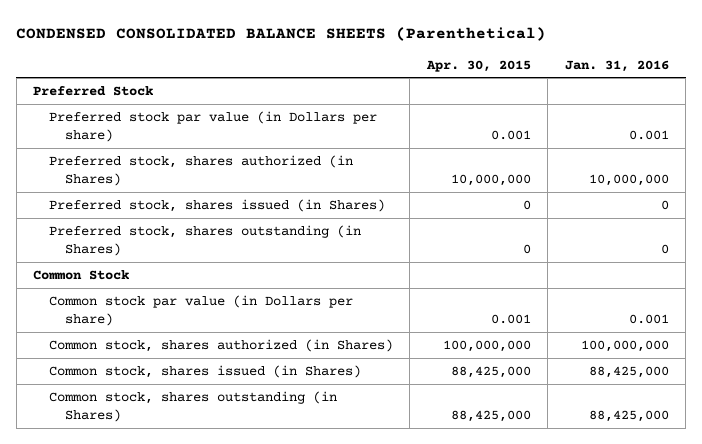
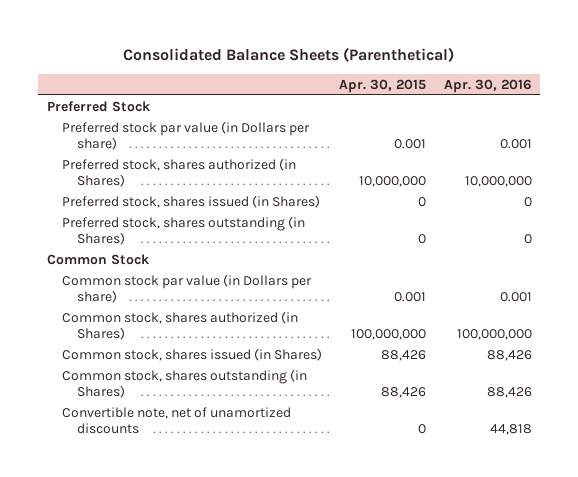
- CONDENSED CONSOLIDATED BALANCE SHEETS (Parenthetical)
+ Consolidated Balance Sheets (Parenthetical)
- | Apr. 30, 2015 | Jan. 31, 2016
+ | Apr. 30, 2015 | Apr. 30, 2016
- Common stock, shares issued (in Shares) | 88,425,000 | 88,425,000
- Common stock, shares outstanding (in Shares) | 88,425,000 | 88,425,000
+ Common stock, shares issued (in Shares) | 88,426 | 88,426
+ Common stock, shares outstanding (in Shares) | 88,426 | 88,426
+ Convertible note, net of unamortized discounts | 0 | 44,818

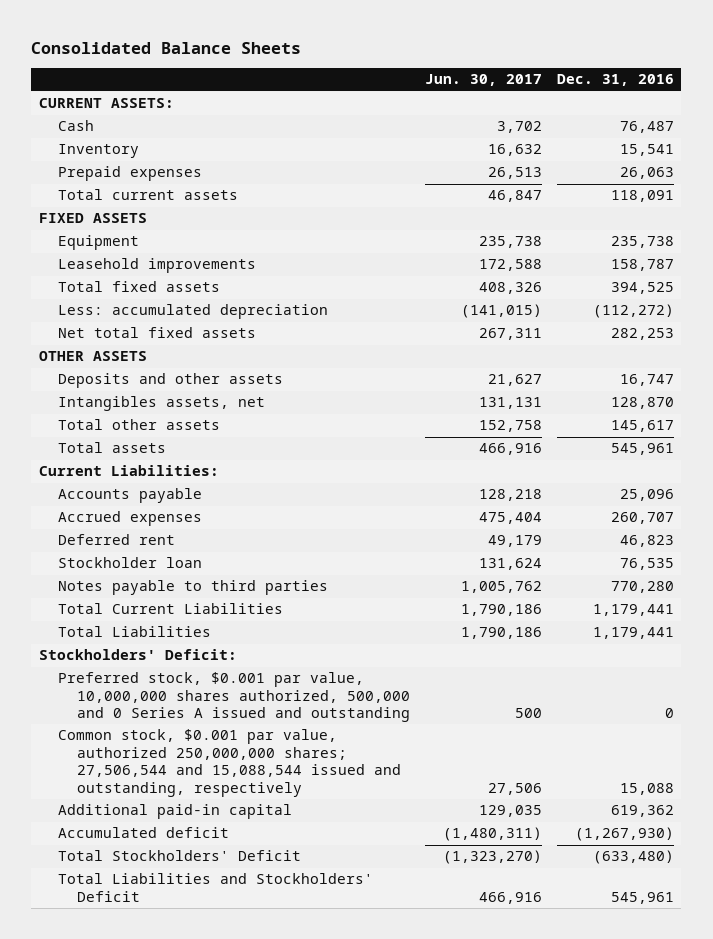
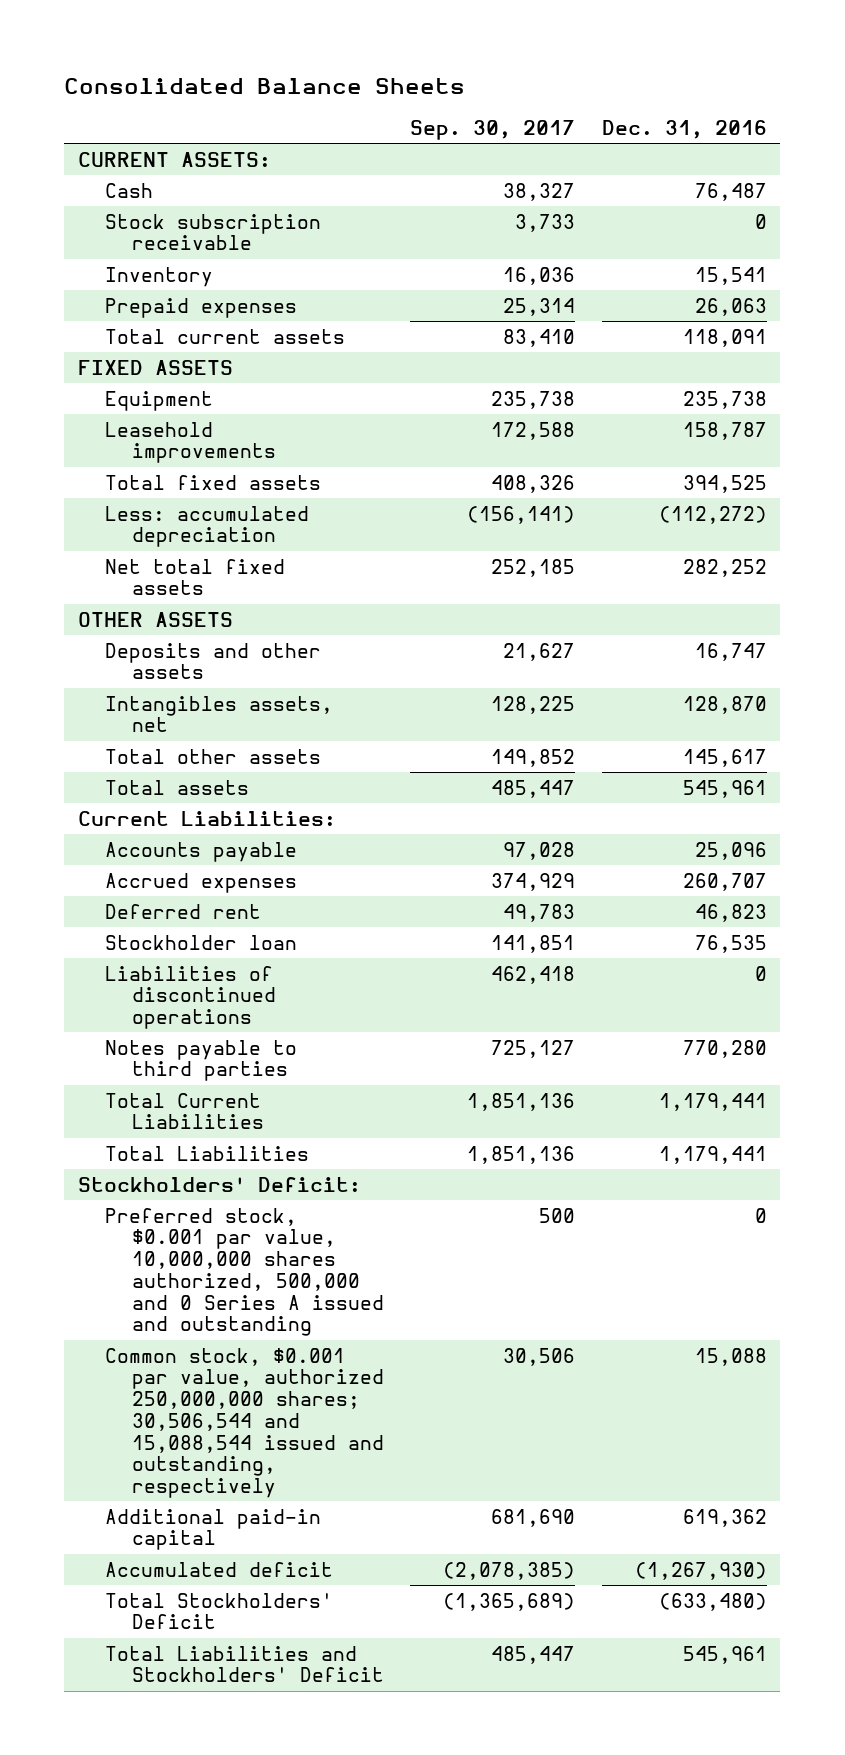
- | Jun. 30, 2017 | Dec. 31, 2016
+ | Sep. 30, 2017 | Dec. 31, 2016
+ Stock subscription receivable | 3,733 | 0
- Net total fixed assets | 267,311 | 282,253
+ Net total fixed assets | 252,185 | 282,252
+ Liabilities of discontinued operations | 462,418 | 0
- Common stock, $0.001 par value, authorized 250,000,000 shares; 27,506,544 and 15,088,544 issued and outstanding, respectively | 27,506 | 15,088
+ Common stock, $0.001 par value, authorized 250,000,000 shares; 30,506,544 and 15,088,544 issued and outstanding, respectively | 30,506 | 15,088

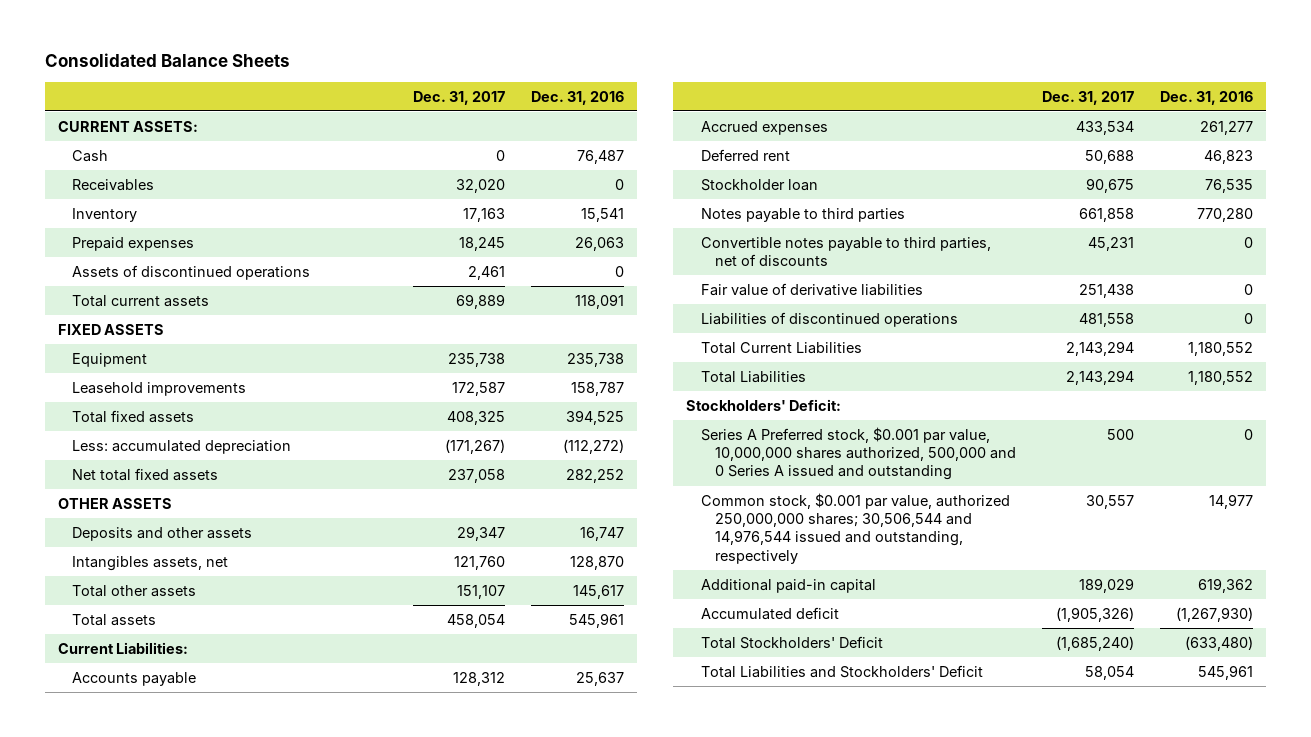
- | Sep. 30, 2017 | Dec. 31, 2016
+ | Dec. 31, 2017 | Dec. 31, 2016
- Stock subscription receivable | 3,733 | 0
+ Receivables | 32,020 | 0
+ Assets of discontinued operations | 2,461 | 0
- Accounts payable | 97,028 | 25,096
- Accrued expenses | 374,929 | 260,707
+ Accounts payable | 128,312 | 25,637
+ Accrued expenses | 433,534 | 261,277
- Total Current Liabilities | 1,851,136 | 1,179,441
- Total Liabilities | 1,851,136 | 1,179,441
+ Convertible notes payable to third parties, net of discounts | 45,231 | 0
+ Fair value of derivative liabilities | 251,438 | 0
moved down: Liabilities of discontinued operations | 481,558 | 0
+ Total Current Liabilities | 2,143,294 | 1,180,552
+ Total Liabilities | 2,143,294 | 1,180,552
- Preferred stock, $0.001 par value, 10,000,000 shares authorized, 500,000 and 0 Series A issued and outstanding | 500 | 0
- Common stock, $0.001 par value, authorized 250,000,000 shares; 30,506,544 and 15,088,544 issued and outstanding, respectively | 30,506 | 15,088
+ Series A Preferred stock, $0.001 par value, 10,000,000 shares authorized, 500,000 and 0 Series A issued and outstanding | 500 | 0
+ Common stock, $0.001 par value, authorized 250,000,000 shares; 30,506,544 and 14,976,544 issued and outstanding, respectively | 30,557 | 14,977

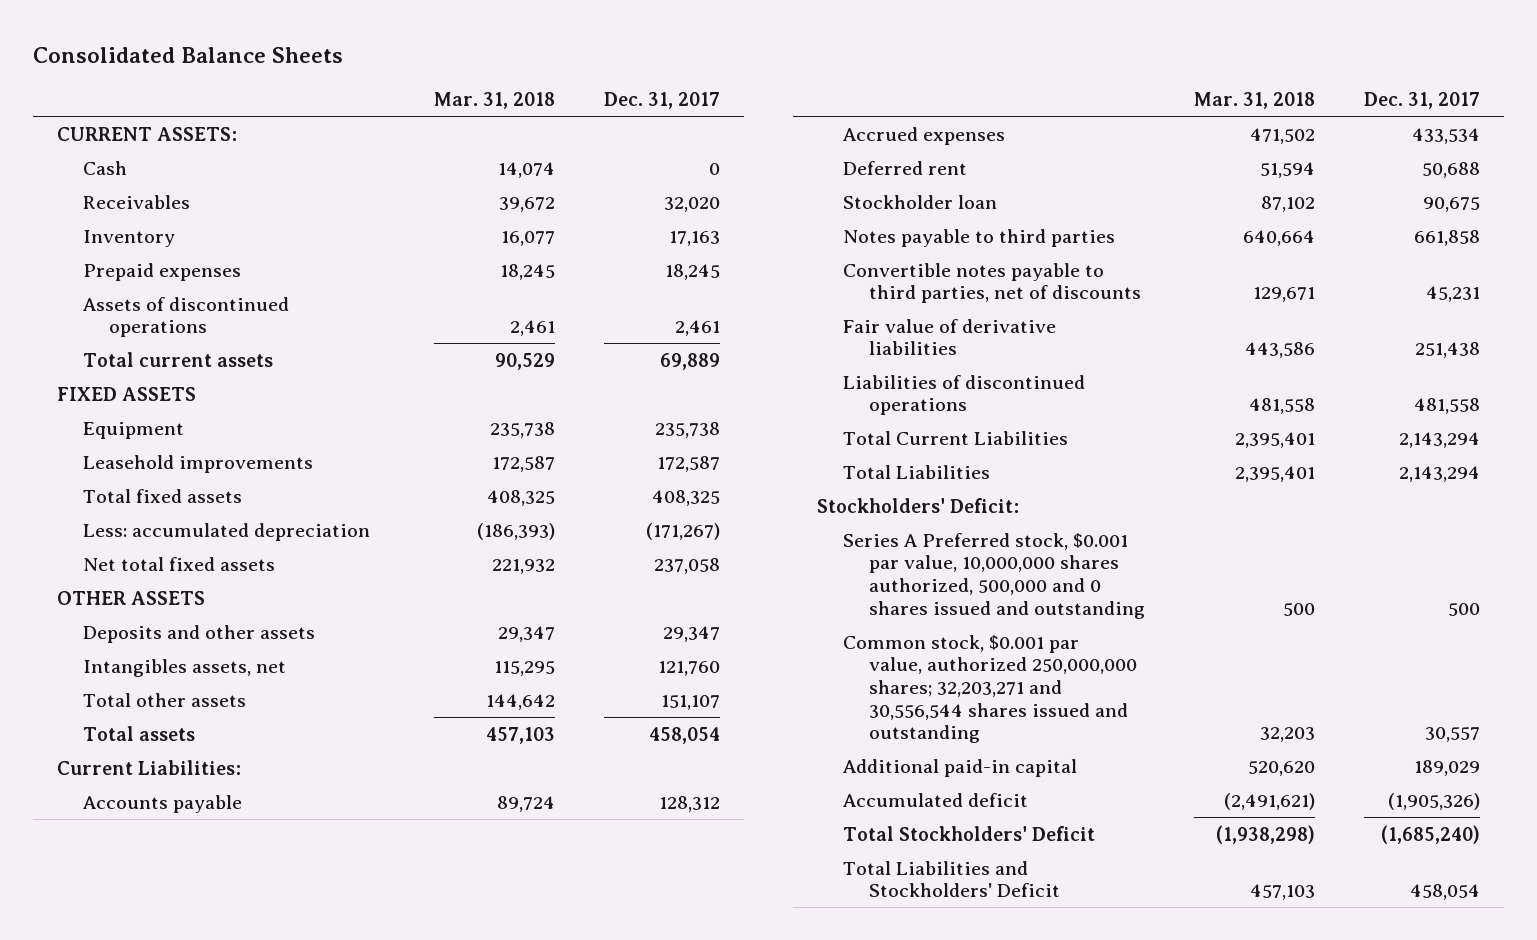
- | Dec. 31, 2017 | Dec. 31, 2016
+ | Mar. 31, 2018 | Dec. 31, 2017
- Series A Preferred stock, $0.001 par value, 10,000,000 shares authorized, 500,000 and 0 Series A issued and outstanding | 500 | 0
- Common stock, $0.001 par value, authorized 250,000,000 shares; 30,506,544 and 14,976,544 issued and outstanding, respectively | 30,557 | 14,977
+ Series A Preferred stock, $0.001 par value, 10,000,000 shares authorized, 500,000 and 0 shares issued and outstanding | 500 | 500
+ Common stock, $0.001 par value, authorized 250,000,000 shares; 32,203,271 and 30,556,544 shares issued and outstanding | 32,203 | 30,557
- Total Liabilities and Stockholders' Deficit | 58,054 | 545,961
+ Total Liabilities and Stockholders' Deficit | 457,103 | 458,054

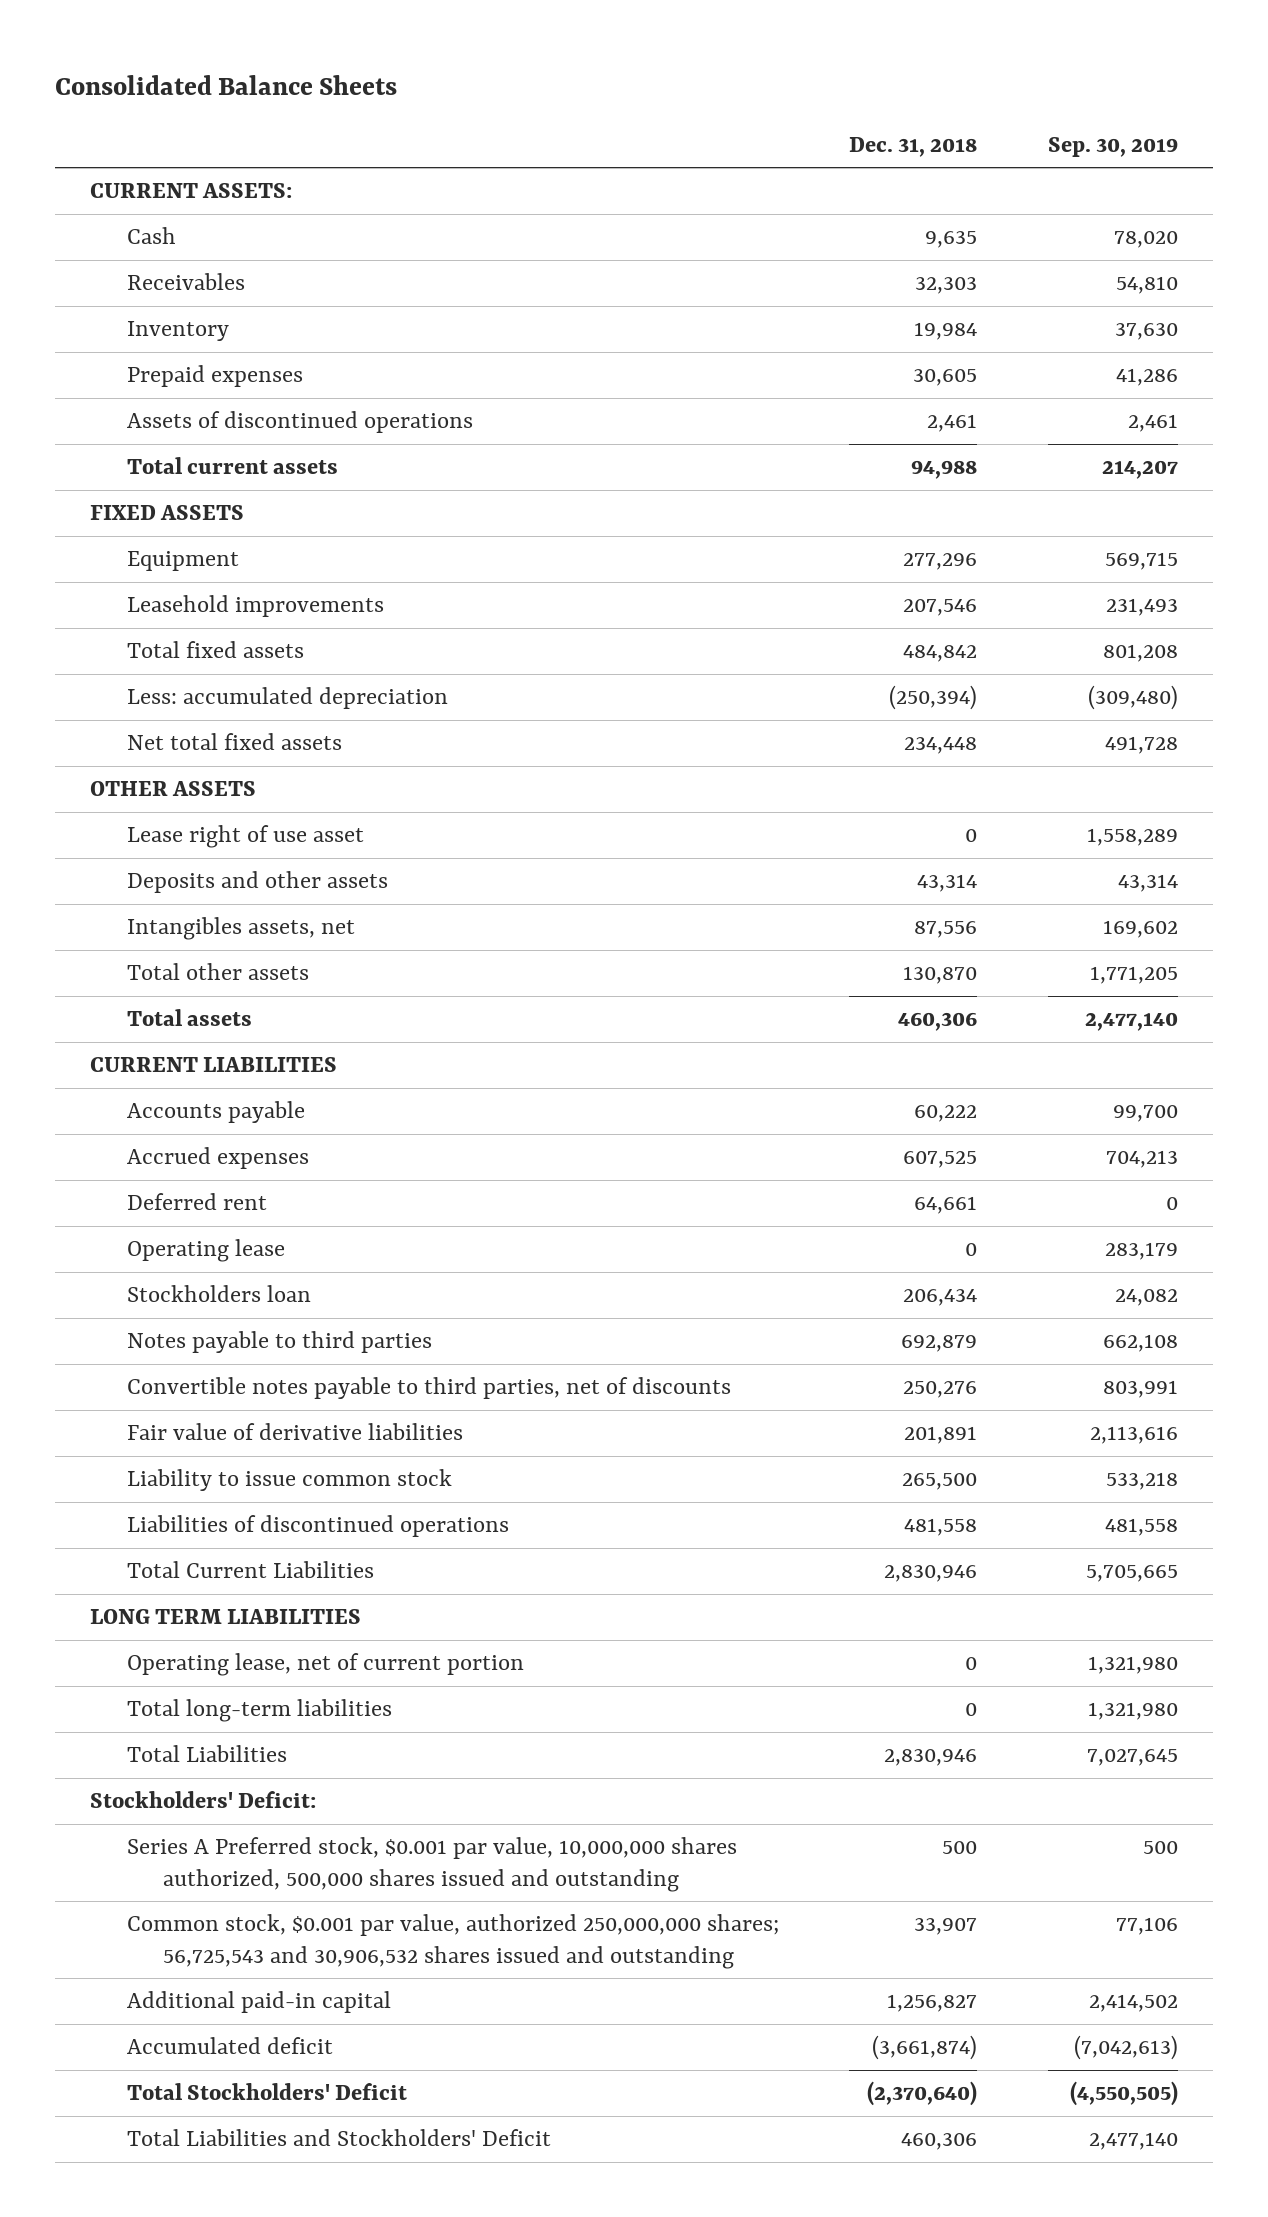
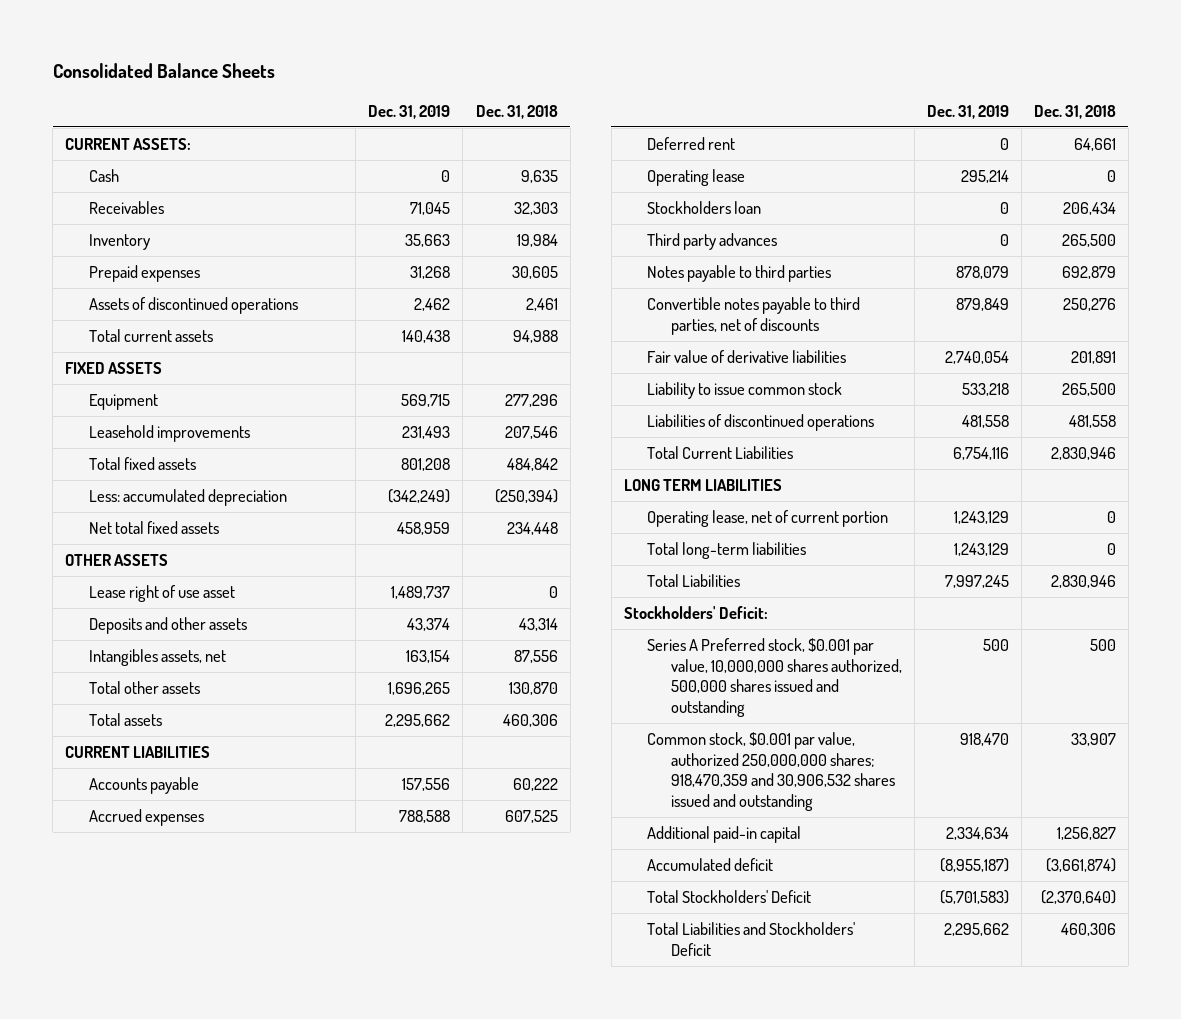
- | Dec. 31, 2018 | Sep. 30, 2019
+ | Dec. 31, 2019 | Dec. 31, 2018
+ Third party advances | 0 | 265,500
- Common stock, $0.001 par value, authorized 250,000,000 shares; 56,725,543 and 30,906,532 shares issued and outstanding | 33,907 | 77,106
+ Common stock, $0.001 par value, authorized 250,000,000 shares; 918,470,359 and 30,906,532 shares issued and outstanding | 918,470 | 33,907

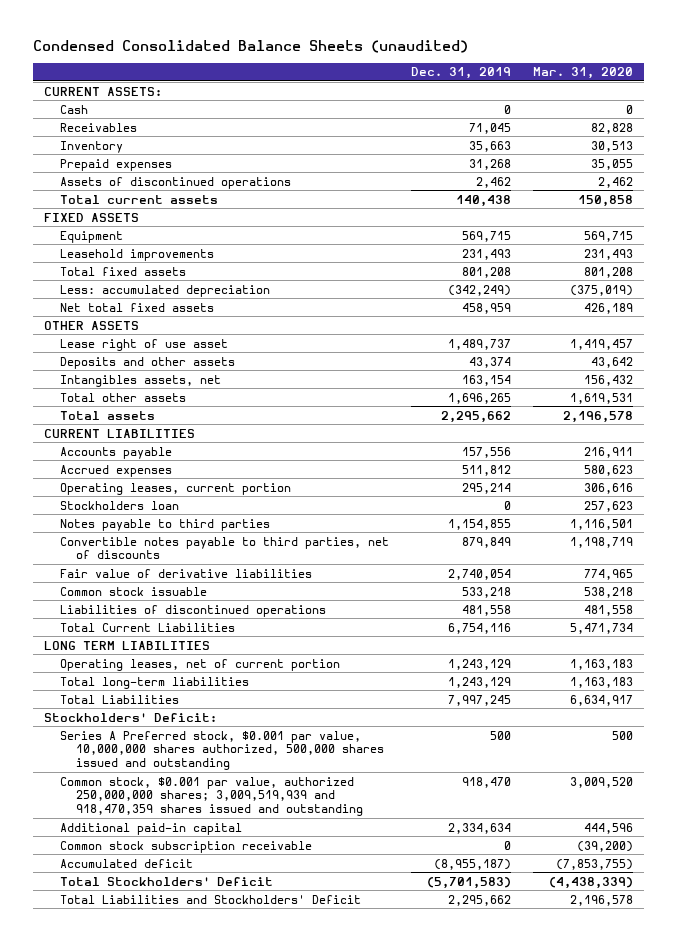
- Consolidated Balance Sheets
+ Condensed Consolidated Balance Sheets (unaudited)
- | Dec. 31, 2019 | Dec. 31, 2018
+ | Dec. 31, 2019 | Mar. 31, 2020
- Accrued expenses | 788,588 | 607,525
- Deferred rent | 0 | 64,661
- Operating lease | 295,214 | 0
+ Accrued expenses | 511,812 | 580,623
+ Operating leases, current portion | 295,214 | 306,616
- Third party advances | 0 | 265,500
- Notes payable to third parties | 878,079 | 692,879
+ Notes payable to third parties | 1,154,855 | 1,116,501
- Liability to issue common stock | 533,218 | 265,500
+ Common stock issuable | 533,218 | 538,218
- Operating lease, net of current portion | 1,243,129 | 0
+ Operating leases, net of current portion | 1,243,129 | 1,163,183
- Common stock, $0.001 par value, authorized 250,000,000 shares; 918,470,359 and 30,906,532 shares issued and outstanding | 918,470 | 33,907
+ Common stock, $0.001 par value, authorized 250,000,000 shares; 3,009,519,939 and 918,470,359 shares issued and outstanding | 918,470 | 3,009,520
+ Common stock subscription receivable | 0 | (39,200)

